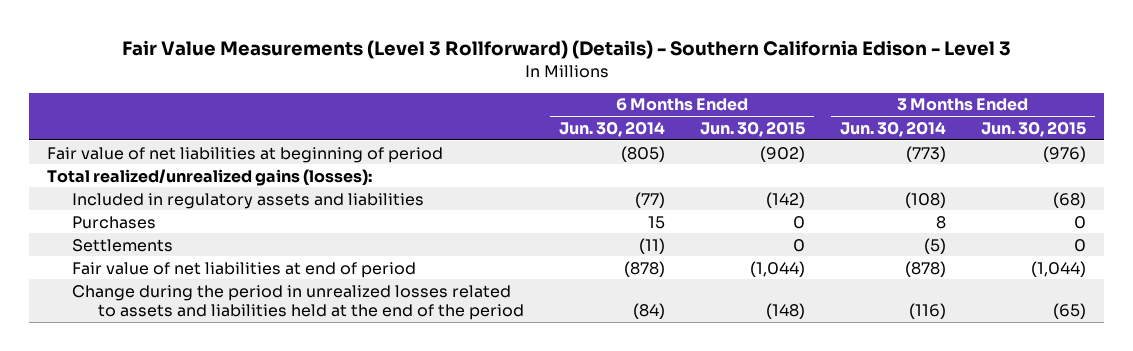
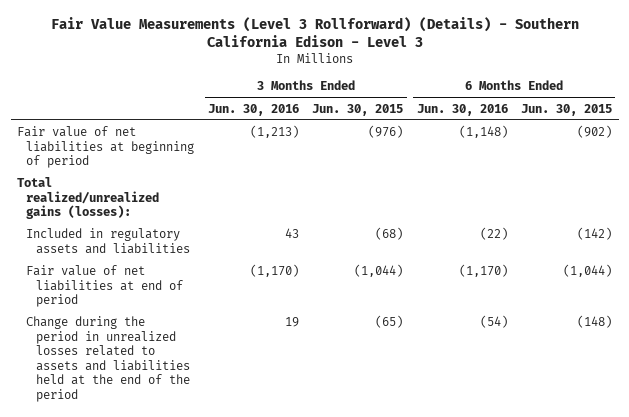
- | 6 Months Ended Jun. 30, 2014 | 6 Months Ended Jun. 30, 2015 | 3 Months Ended Jun. 30, 2014 | 3 Months Ended Jun. 30, 2015
+ | 3 Months Ended Jun. 30, 2016 | 3 Months Ended Jun. 30, 2015 | 6 Months Ended Jun. 30, 2016 | 6 Months Ended Jun. 30, 2015
- Purchases | 15 | 0 | 8 | 0
- Settlements | (11) | 0 | (5) | 0

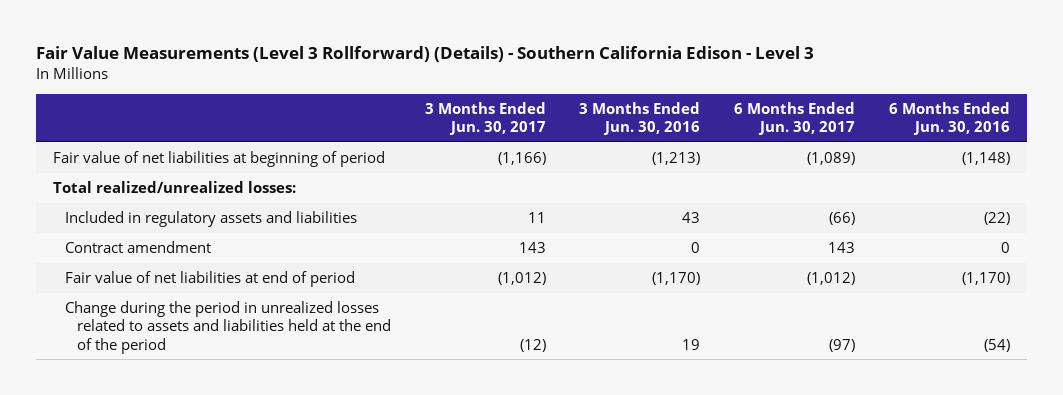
- | 3 Months Ended Jun. 30, 2016 | 3 Months Ended Jun. 30, 2015 | 6 Months Ended Jun. 30, 2016 | 6 Months Ended Jun. 30, 2015
+ | 3 Months Ended Jun. 30, 2017 | 3 Months Ended Jun. 30, 2016 | 6 Months Ended Jun. 30, 2017 | 6 Months Ended Jun. 30, 2016
- Total realized/unrealized gains (losses):
+ Total realized/unrealized losses:
+ Contract amendment | 143 | 0 | 143 | 0

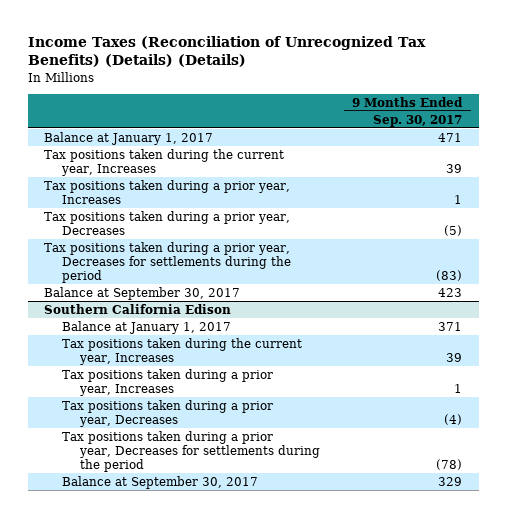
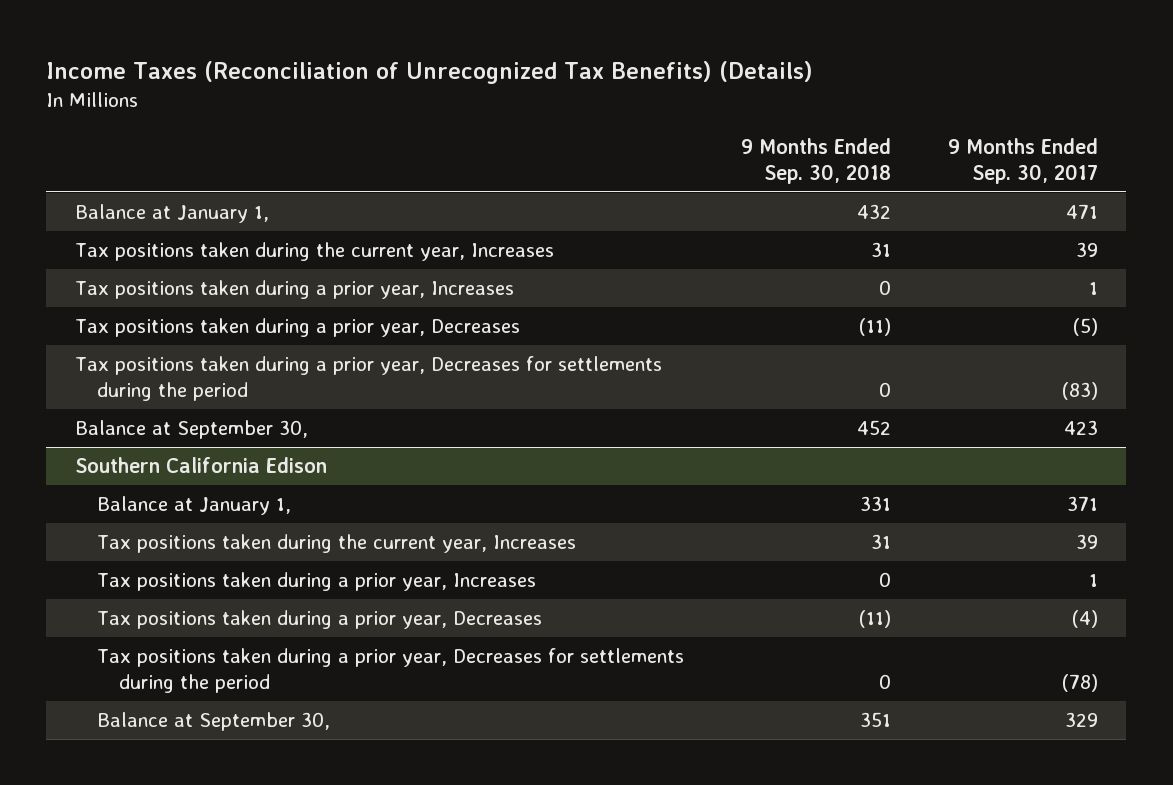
- Income Taxes (Reconciliation of Unrecognized Tax Benefits) (Details) (Details)
+ Income Taxes (Reconciliation of Unrecognized Tax Benefits) (Details)
- | 9 Months Ended Sep. 30, 2017
+ | 9 Months Ended Sep. 30, 2018 | 9 Months Ended Sep. 30, 2017
- Balance at January 1, 2017 | 471
+ Balance at January 1, | 432 | 471
- Balance at September 30, 2017 | 423
+ Balance at September 30, | 452 | 423
@ Southern California Edison
- Balance at January 1, 2017 | 371
+ Balance at January 1, | 331 | 371
- Balance at September 30, 2017 | 329
+ Balance at September 30, | 351 | 329

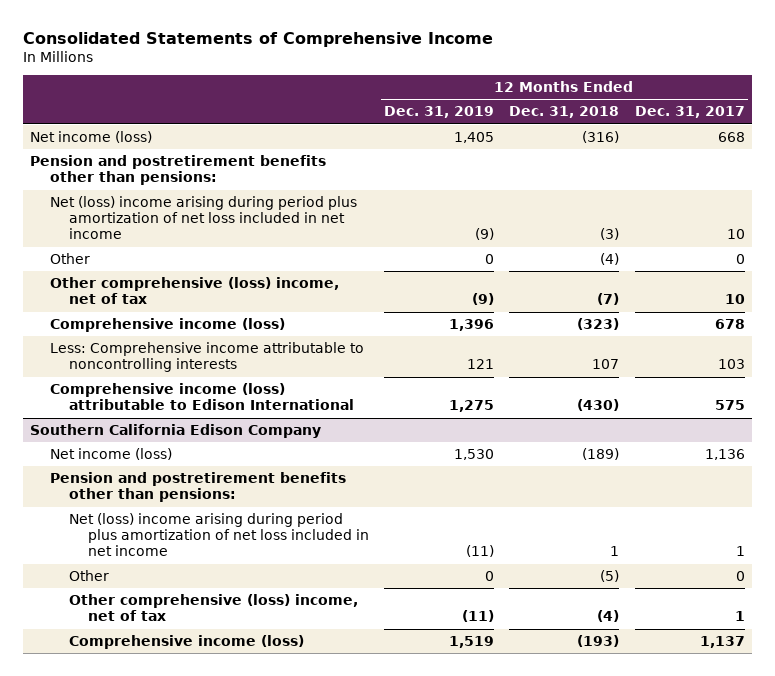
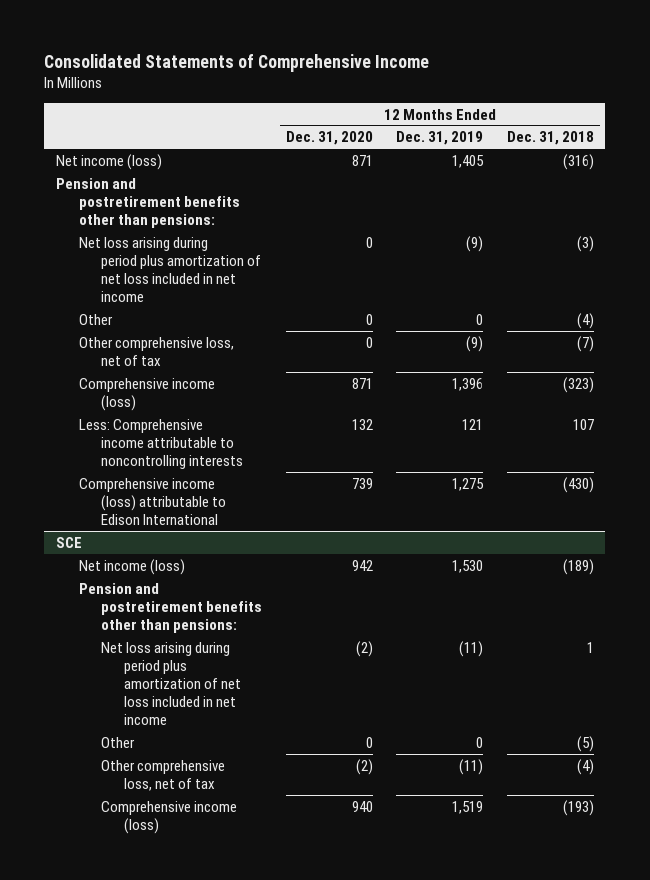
- | 12 Months Ended Dec. 31, 2019 | 12 Months Ended Dec. 31, 2018 | 12 Months Ended Dec. 31, 2017
+ | 12 Months Ended Dec. 31, 2020 | 12 Months Ended Dec. 31, 2019 | 12 Months Ended Dec. 31, 2018
- Net (loss) income arising during period plus amortization of net loss included in net income | (9) | (3) | 10
+ Net loss arising during period plus amortization of net loss included in net income | 0 | (9) | (3)
- Other comprehensive (loss) income, net of tax | (9) | (7) | 10
+ Other comprehensive loss, net of tax | 0 | (9) | (7)
- Southern California Edison Company
+ SCE
- Net (loss) income arising during period plus amortization of net loss included in net income | (11) | 1 | 1
+ Net loss arising during period plus amortization of net loss included in net income | (2) | (11) | 1
- Other comprehensive (loss) income, net of tax | (11) | (4) | 1
+ Other comprehensive loss, net of tax | (2) | (11) | (4)

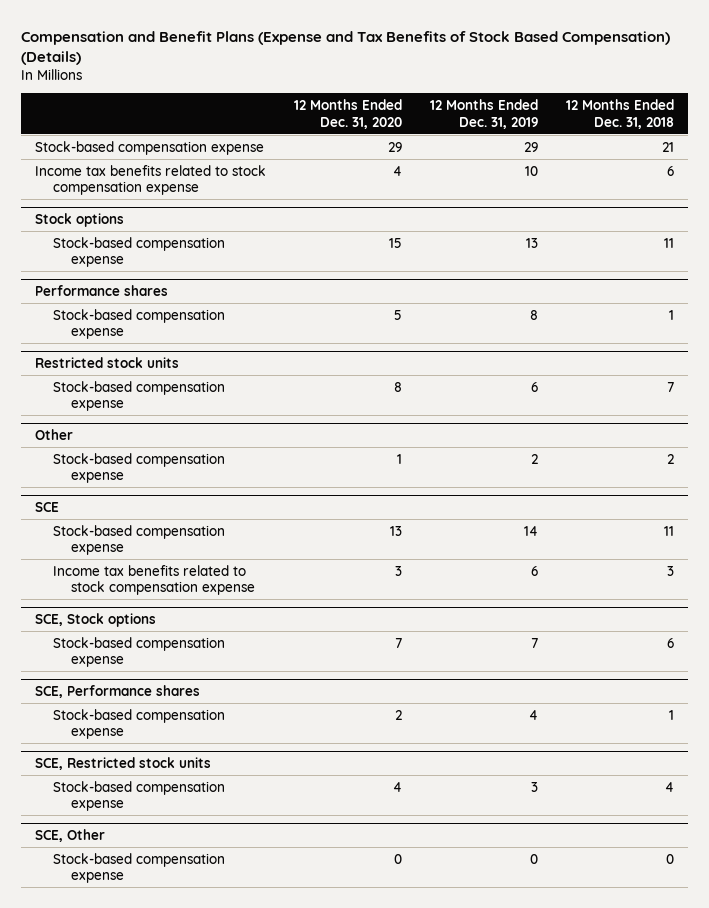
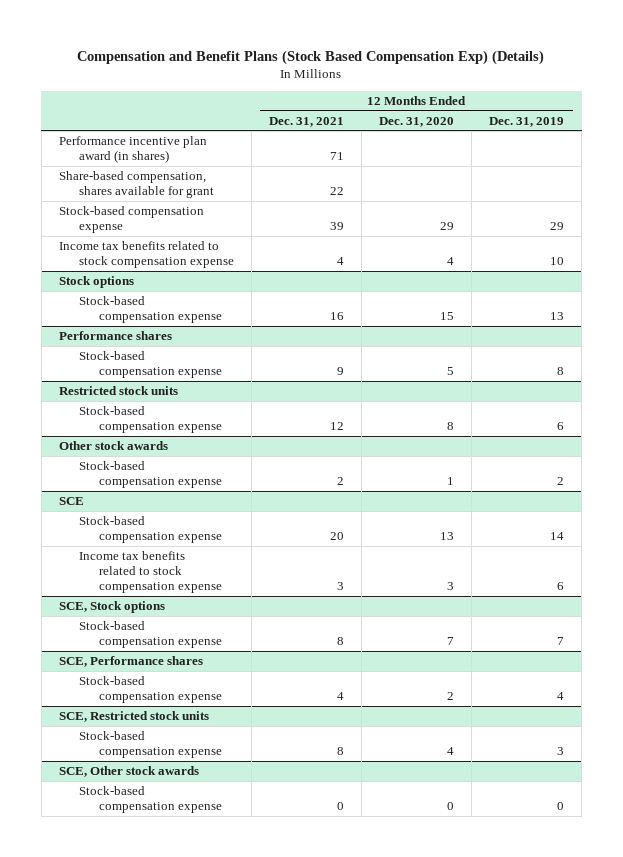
- Compensation and Benefit Plans (Expense and Tax Benefits of Stock Based Compensation) (Details)
+ Compensation and Benefit Plans (Stock Based Compensation Exp) (Details)
- | 12 Months Ended Dec. 31, 2020 | 12 Months Ended Dec. 31, 2019 | 12 Months Ended Dec. 31, 2018
+ | 12 Months Ended Dec. 31, 2021 | 12 Months Ended Dec. 31, 2020 | 12 Months Ended Dec. 31, 2019
+ Performance incentive plan award (in shares) | 71 | |
+ Share-based compensation, shares available for grant | 22 | |
- Other
+ Other stock awards
- SCE, Other
+ SCE, Other stock awards

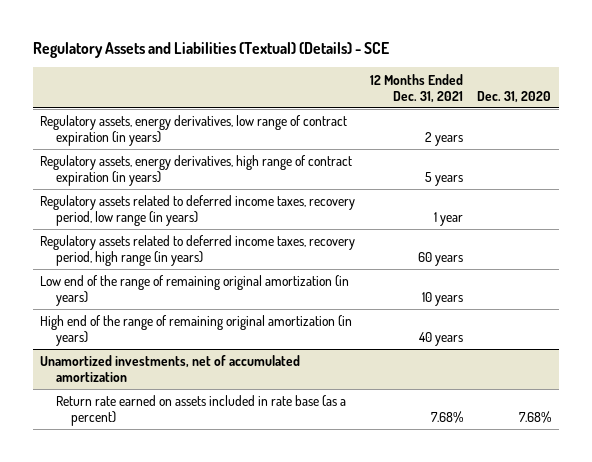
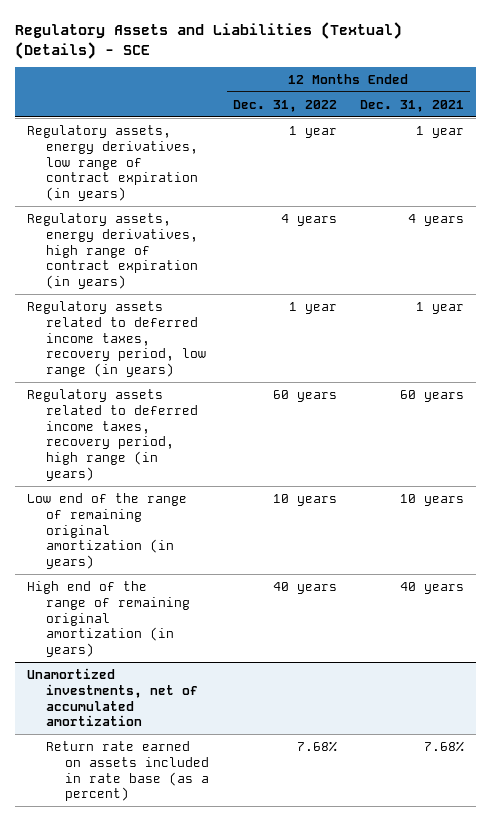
- | 12 Months Ended Dec. 31, 2021 | Dec. 31, 2020
+ | 12 Months Ended Dec. 31, 2022 | 12 Months Ended Dec. 31, 2021
- Regulatory assets, energy derivatives, low range of contract expiration (in years) | 2 years |
- Regulatory assets, energy derivatives, high range of contract expiration (in years) | 5 years |
+ Regulatory assets, energy derivatives, low range of contract expiration (in years) | 1 year | 1 year
+ Regulatory assets, energy derivatives, high range of contract expiration (in years) | 4 years | 4 years

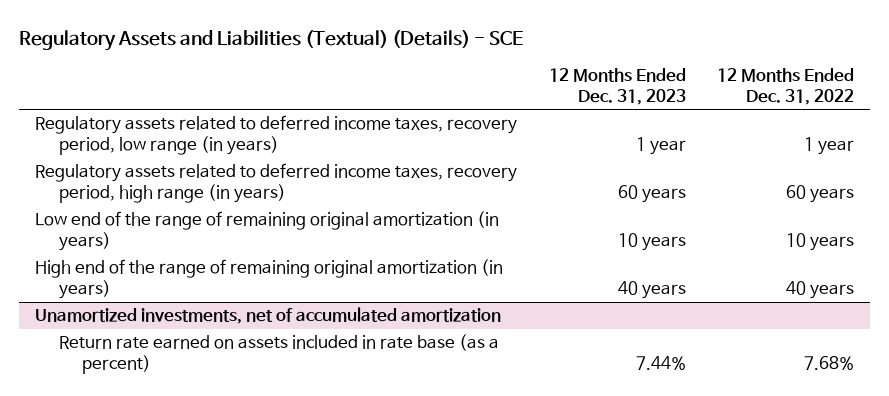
- | 12 Months Ended Dec. 31, 2022 | 12 Months Ended Dec. 31, 2021
+ | 12 Months Ended Dec. 31, 2023 | 12 Months Ended Dec. 31, 2022
- Regulatory assets, energy derivatives, low range of contract expiration (in years) | 1 year | 1 year
- Regulatory assets, energy derivatives, high range of contract expiration (in years) | 4 years | 4 years

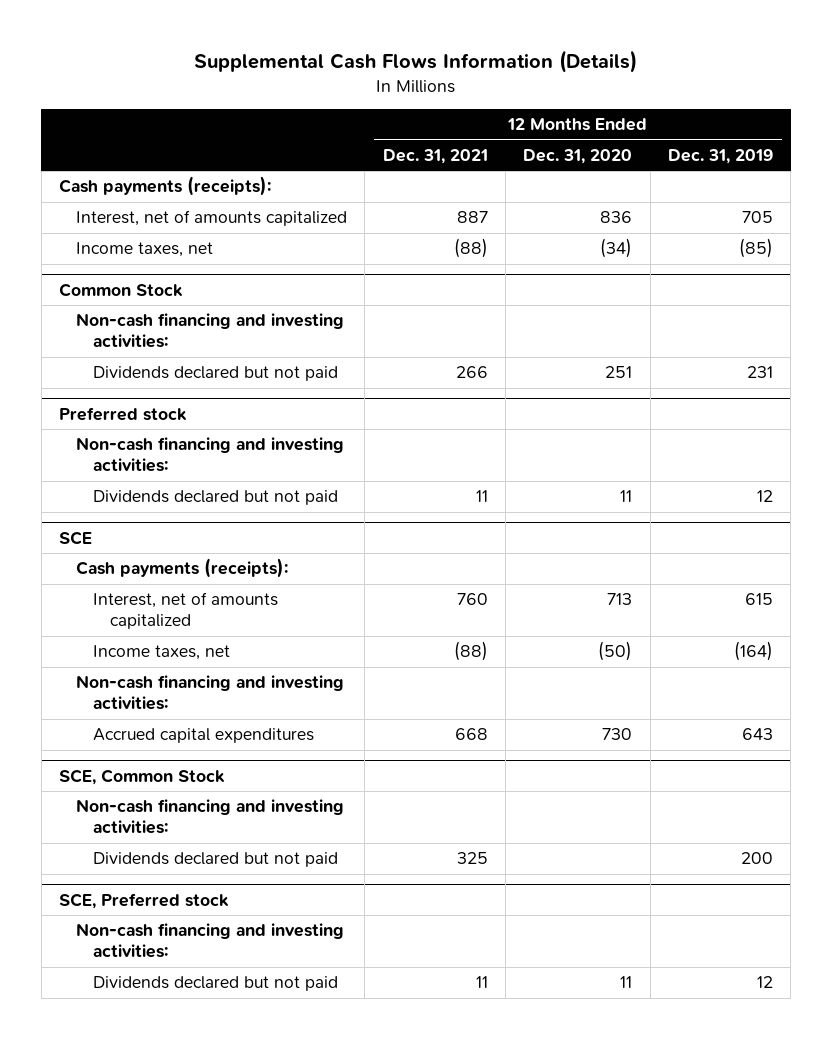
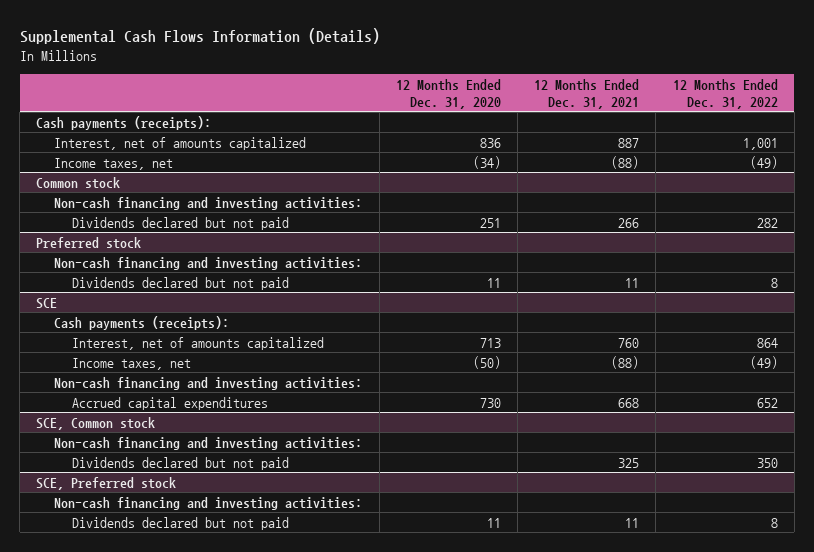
- | 12 Months Ended Dec. 31, 2021 | 12 Months Ended Dec. 31, 2020 | 12 Months Ended Dec. 31, 2019
+ | 12 Months Ended Dec. 31, 2020 | 12 Months Ended Dec. 31, 2021 | 12 Months Ended Dec. 31, 2022
- Common Stock
+ Common stock
- SCE, Common Stock
+ SCE, Common stock

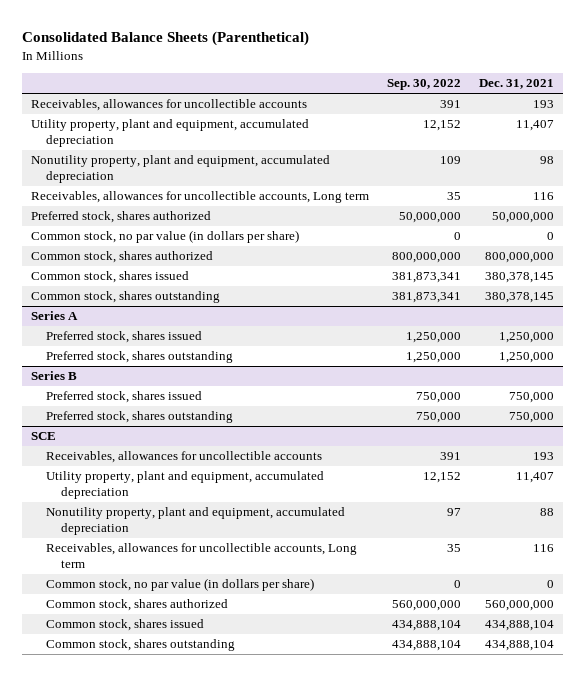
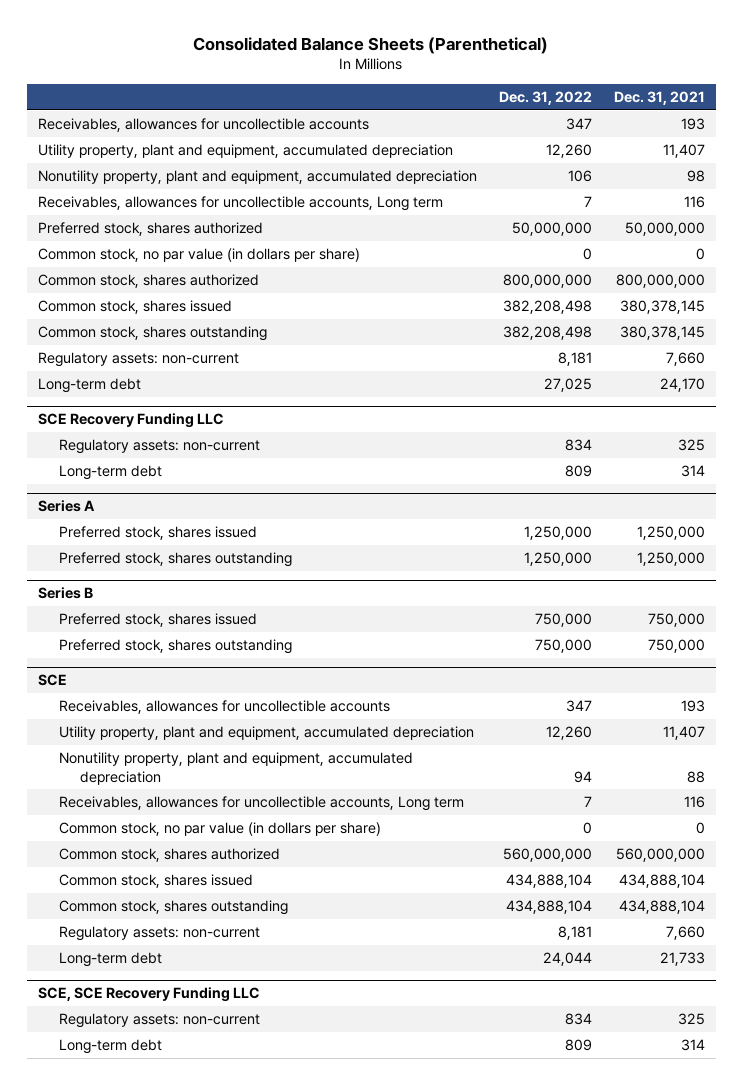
- | Sep. 30, 2022 | Dec. 31, 2021
+ | Dec. 31, 2022 | Dec. 31, 2021
+ Regulatory assets: non-current | 8,181 | 7,660
+ Long-term debt | 27,025 | 24,170
+ SCE Recovery Funding LLC
+ Regulatory assets: non-current | 834 | 325
+ Long-term debt | 809 | 314
@ SCE
+ Regulatory assets: non-current | 8,181 | 7,660
+ Long-term debt | 24,044 | 21,733
+ SCE, SCE Recovery Funding LLC
+ Regulatory assets: non-current | 834 | 325
+ Long-term debt | 809 | 314

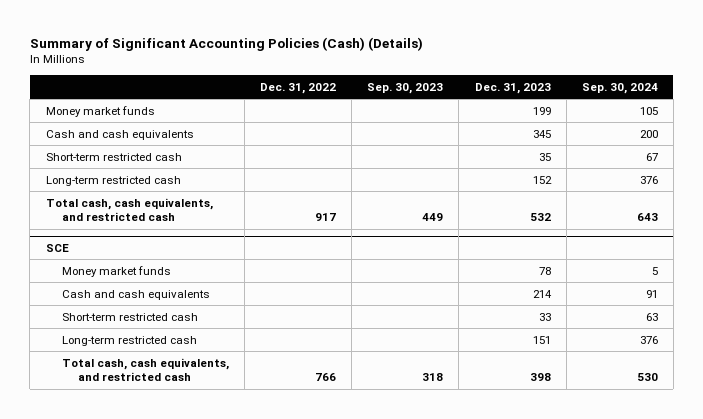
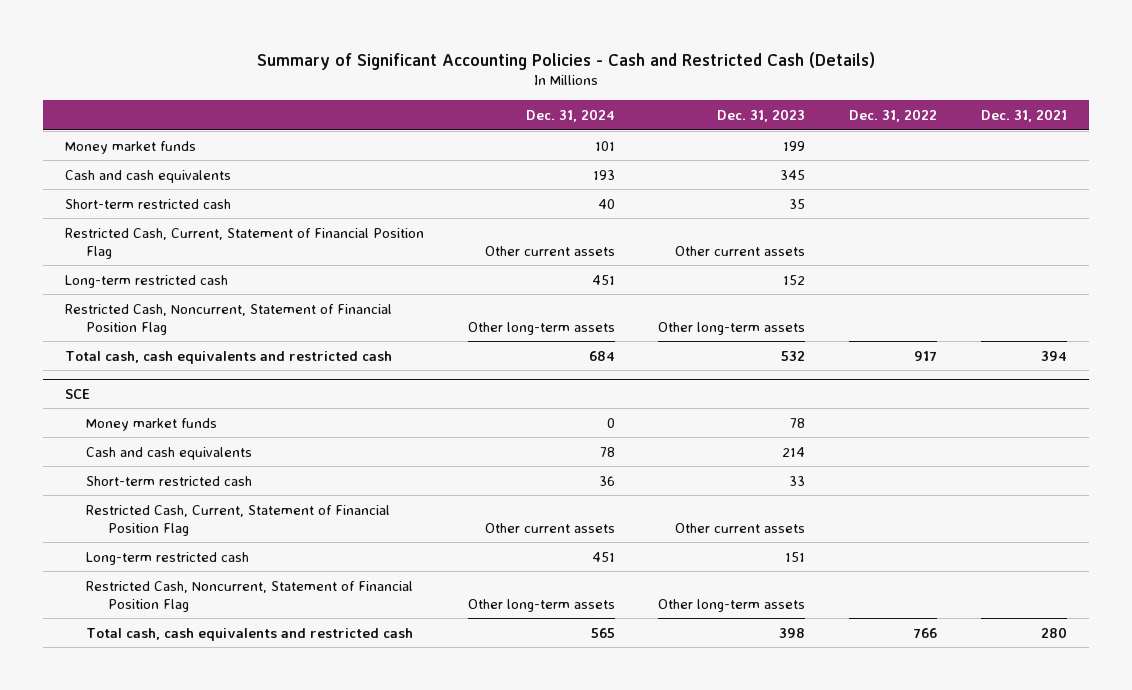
- Summary of Significant Accounting Policies (Cash) (Details)
+ Summary of Significant Accounting Policies - Cash and Restricted Cash (Details)
- | Dec. 31, 2022 | Sep. 30, 2023 | Dec. 31, 2023 | Sep. 30, 2024
+ | Dec. 31, 2024 | Dec. 31, 2023 | Dec. 31, 2022 | Dec. 31, 2021
+ Restricted Cash, Current, Statement of Financial Position Flag | Other current assets | Other current assets | |
- Total cash, cash equivalents, and restricted cash | 917 | 449 | 532 | 643
+ Restricted Cash, Noncurrent, Statement of Financial Position Flag | Other long-term assets | Other long-term assets | |
+ Total cash, cash equivalents and restricted cash | 684 | 532 | 917 | 394
@ SCE
+ Restricted Cash, Current, Statement of Financial Position Flag | Other current assets | Other current assets | |
- Total cash, cash equivalents, and restricted cash | 766 | 318 | 398 | 530
+ Restricted Cash, Noncurrent, Statement of Financial Position Flag | Other long-term assets | Other long-term assets | |
+ Total cash, cash equivalents and restricted cash | 565 | 398 | 766 | 280

